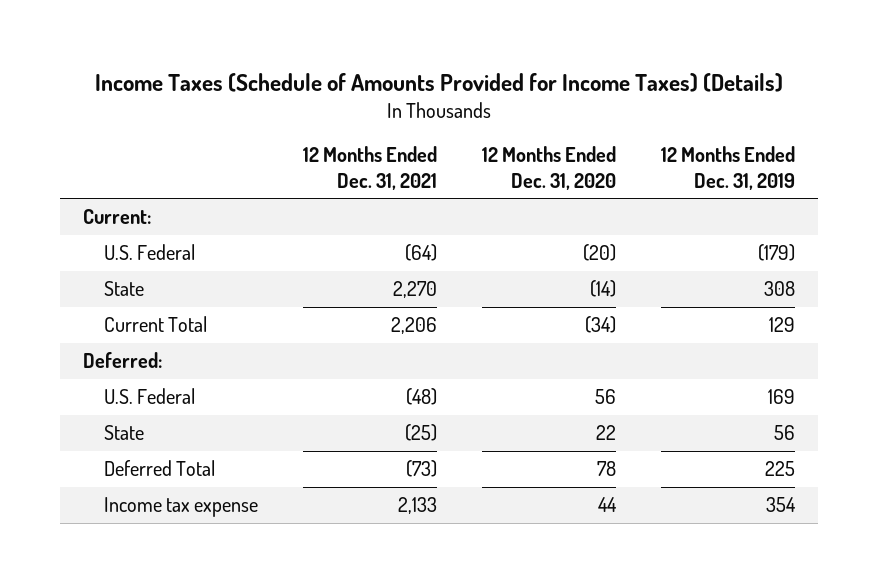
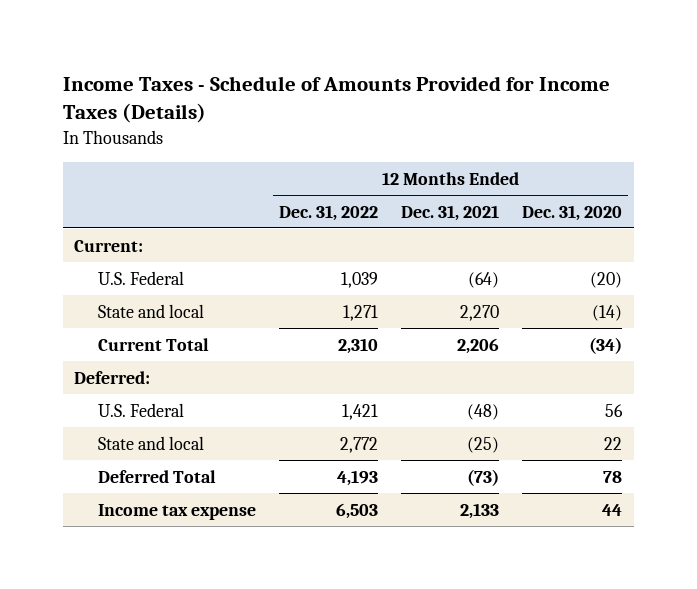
- Income Taxes (Schedule of Amounts Provided for Income Taxes) (Details)
+ Income Taxes - Schedule of Amounts Provided for Income Taxes (Details)
- | 12 Months Ended Dec. 31, 2021 | 12 Months Ended Dec. 31, 2020 | 12 Months Ended Dec. 31, 2019
+ | 12 Months Ended Dec. 31, 2022 | 12 Months Ended Dec. 31, 2021 | 12 Months Ended Dec. 31, 2020
- State | 2,270 | (14) | 308
+ State and local | 1,271 | 2,270 | (14)
- State | (25) | 22 | 56
+ State and local | 2,772 | (25) | 22

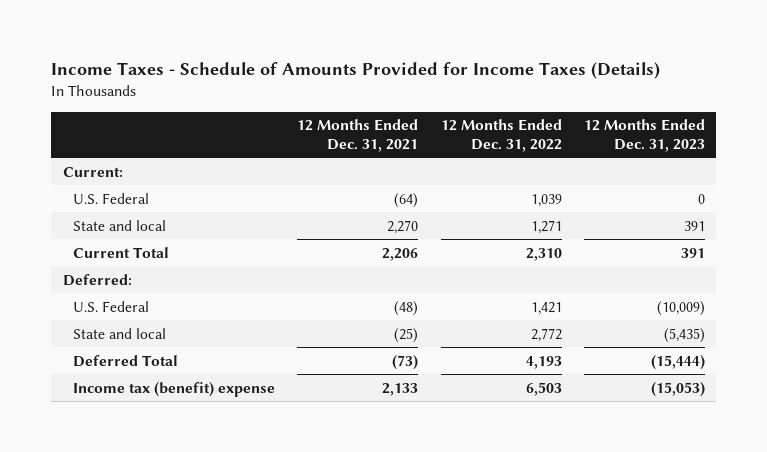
- | 12 Months Ended Dec. 31, 2022 | 12 Months Ended Dec. 31, 2021 | 12 Months Ended Dec. 31, 2020
+ | 12 Months Ended Dec. 31, 2021 | 12 Months Ended Dec. 31, 2022 | 12 Months Ended Dec. 31, 2023
- Income tax expense | 6,503 | 2,133 | 44
+ Income tax (benefit) expense | 2,133 | 6,503 | (15,053)

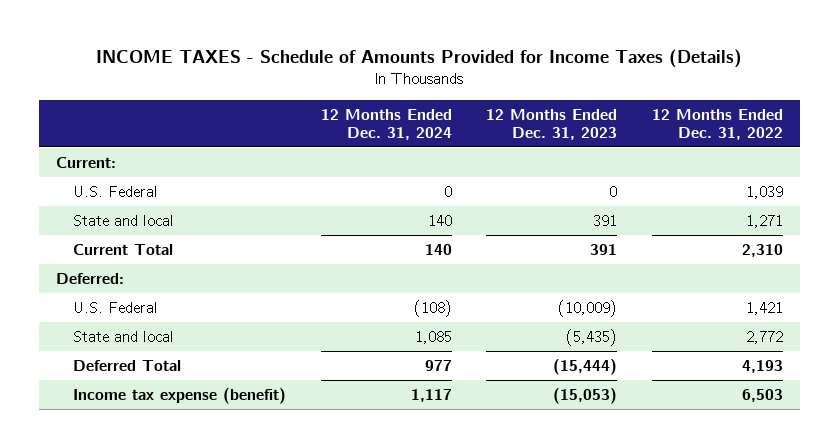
- Income Taxes - Schedule of Amounts Provided for Income Taxes (Details)
+ INCOME TAXES - Schedule of Amounts Provided for Income Taxes (Details)
- | 12 Months Ended Dec. 31, 2021 | 12 Months Ended Dec. 31, 2022 | 12 Months Ended Dec. 31, 2023
+ | 12 Months Ended Dec. 31, 2024 | 12 Months Ended Dec. 31, 2023 | 12 Months Ended Dec. 31, 2022
- Income tax (benefit) expense | 2,133 | 6,503 | (15,053)
+ Income tax expense (benefit) | 1,117 | (15,053) | 6,503

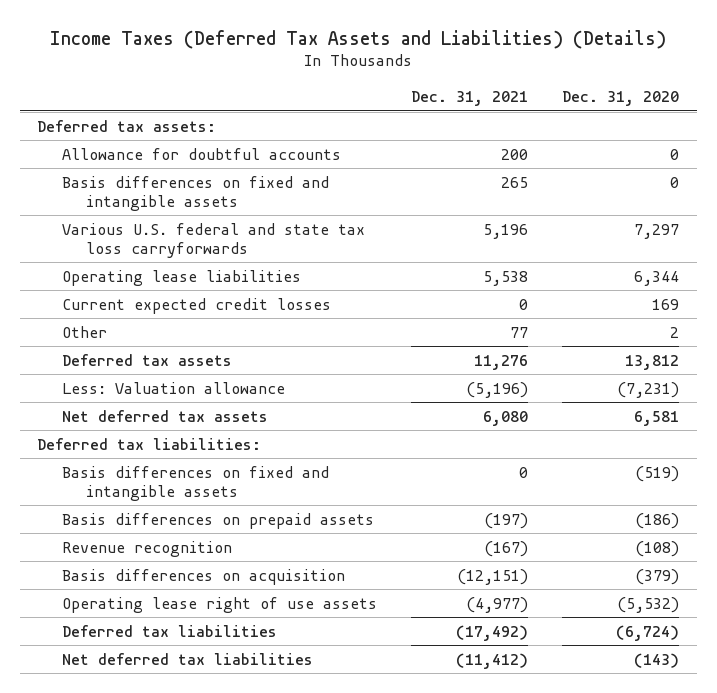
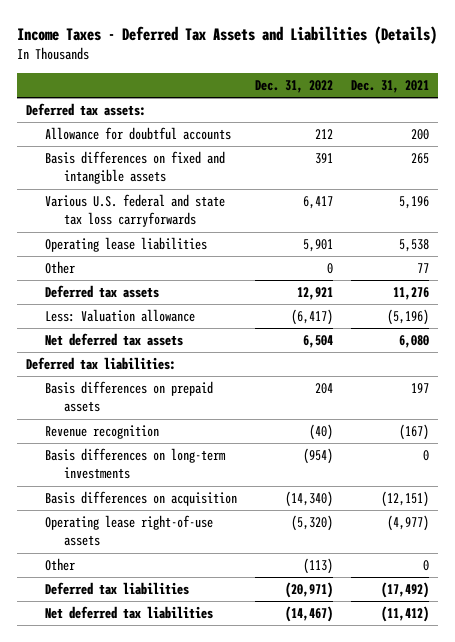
- Income Taxes (Deferred Tax Assets and Liabilities) (Details)
+ Income Taxes - Deferred Tax Assets and Liabilities (Details)
- | Dec. 31, 2021 | Dec. 31, 2020
+ | Dec. 31, 2022 | Dec. 31, 2021
- Current expected credit losses | 0 | 169
- Basis differences on fixed and intangible assets | 0 | (519)
- Basis differences on prepaid assets | (197) | (186)
+ Basis differences on prepaid assets | 204 | 197
+ Basis differences on long-term investments | (954) | 0
- Operating lease right of use assets | (4,977) | (5,532)
+ Operating lease right-of-use assets | (5,320) | (4,977)
+ Other | (113) | 0

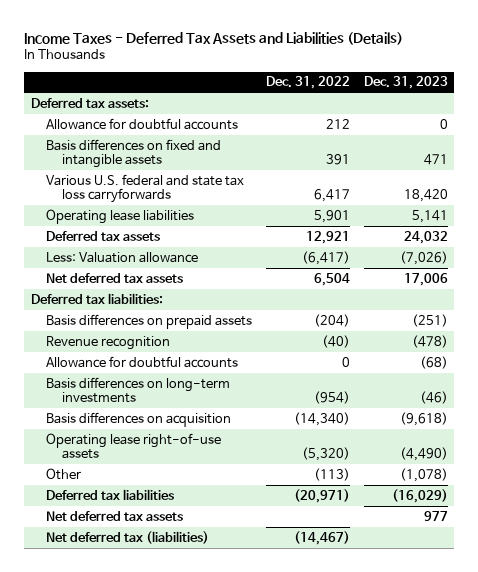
- | Dec. 31, 2022 | Dec. 31, 2021
+ | Dec. 31, 2022 | Dec. 31, 2023
- Other | 0 | 77
- Basis differences on prepaid assets | 204 | 197
+ Basis differences on prepaid assets | (204) | (251)
+ Allowance for doubtful accounts | 0 | (68)
- Net deferred tax liabilities | (14,467) | (11,412)
+ Net deferred tax assets | | 977
+ Net deferred tax (liabilities) | (14,467) |

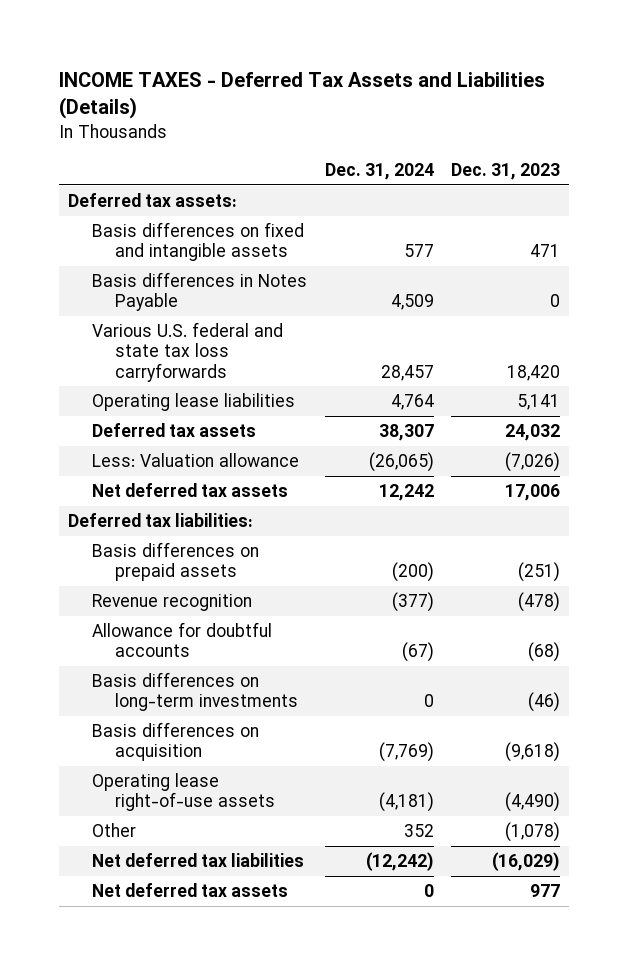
- Income Taxes - Deferred Tax Assets and Liabilities (Details)
+ INCOME TAXES - Deferred Tax Assets and Liabilities (Details)
- | Dec. 31, 2022 | Dec. 31, 2023
+ | Dec. 31, 2024 | Dec. 31, 2023
- Allowance for doubtful accounts | 212 | 0
+ Basis differences in Notes Payable | 4,509 | 0
- Deferred tax liabilities | (20,971) | (16,029)
+ Net deferred tax liabilities | (12,242) | (16,029)
- Net deferred tax (liabilities) | (14,467) |

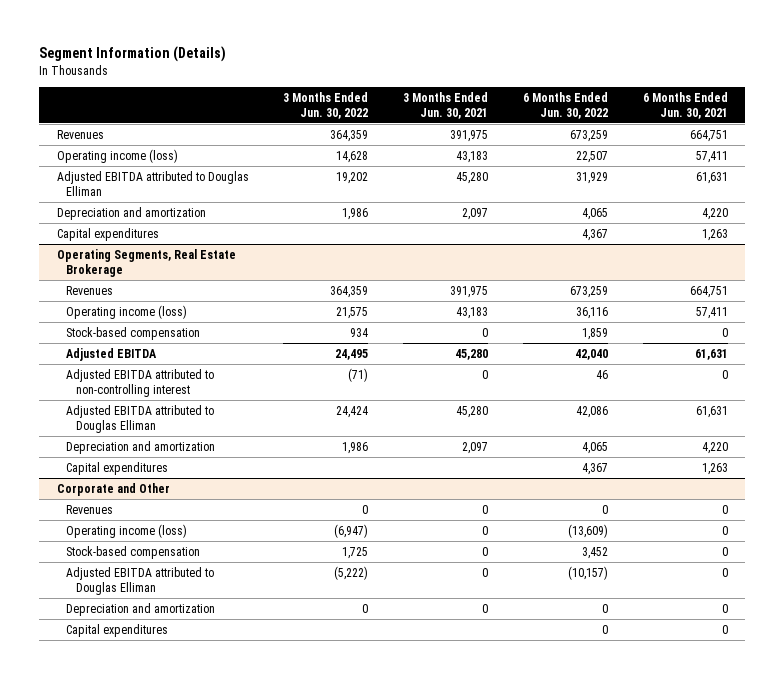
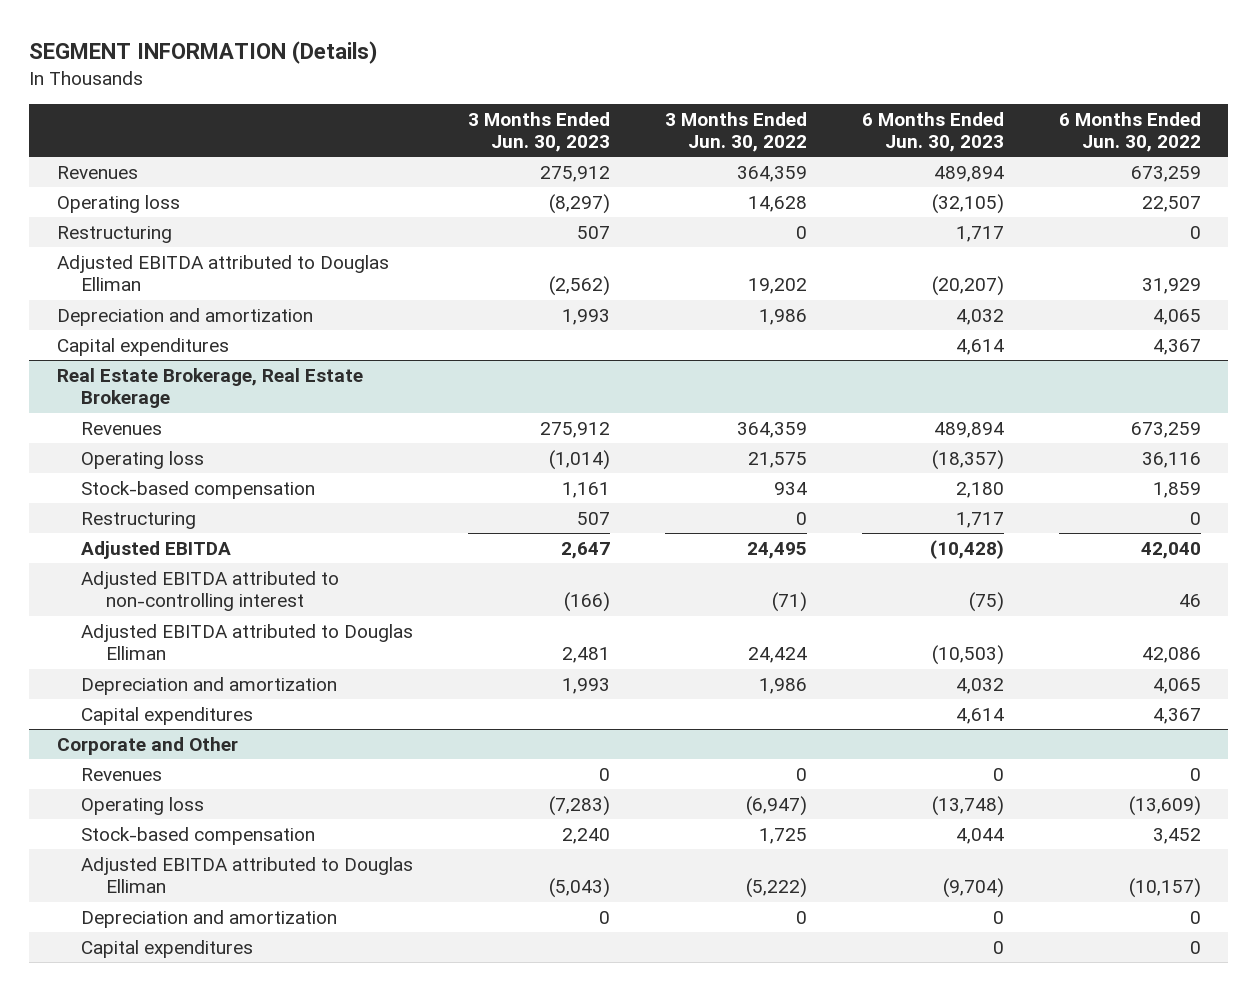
- Segment Information (Details)
+ SEGMENT INFORMATION (Details)
- | 3 Months Ended Jun. 30, 2022 | 3 Months Ended Jun. 30, 2021 | 6 Months Ended Jun. 30, 2022 | 6 Months Ended Jun. 30, 2021
+ | 3 Months Ended Jun. 30, 2023 | 3 Months Ended Jun. 30, 2022 | 6 Months Ended Jun. 30, 2023 | 6 Months Ended Jun. 30, 2022
- Operating income (loss) | 14,628 | 43,183 | 22,507 | 57,411
+ Operating loss | (8,297) | 14,628 | (32,105) | 22,507
+ Restructuring | 507 | 0 | 1,717 | 0
- Operating Segments, Real Estate Brokerage
+ Real Estate Brokerage, Real Estate Brokerage
- Operating income (loss) | 21,575 | 43,183 | 36,116 | 57,411
+ Operating loss | (1,014) | 21,575 | (18,357) | 36,116
+ Restructuring | 507 | 0 | 1,717 | 0
@ Corporate and Other
- Operating income (loss) | (6,947) | 0 | (13,609) | 0
+ Operating loss | (7,283) | (6,947) | (13,748) | (13,609)

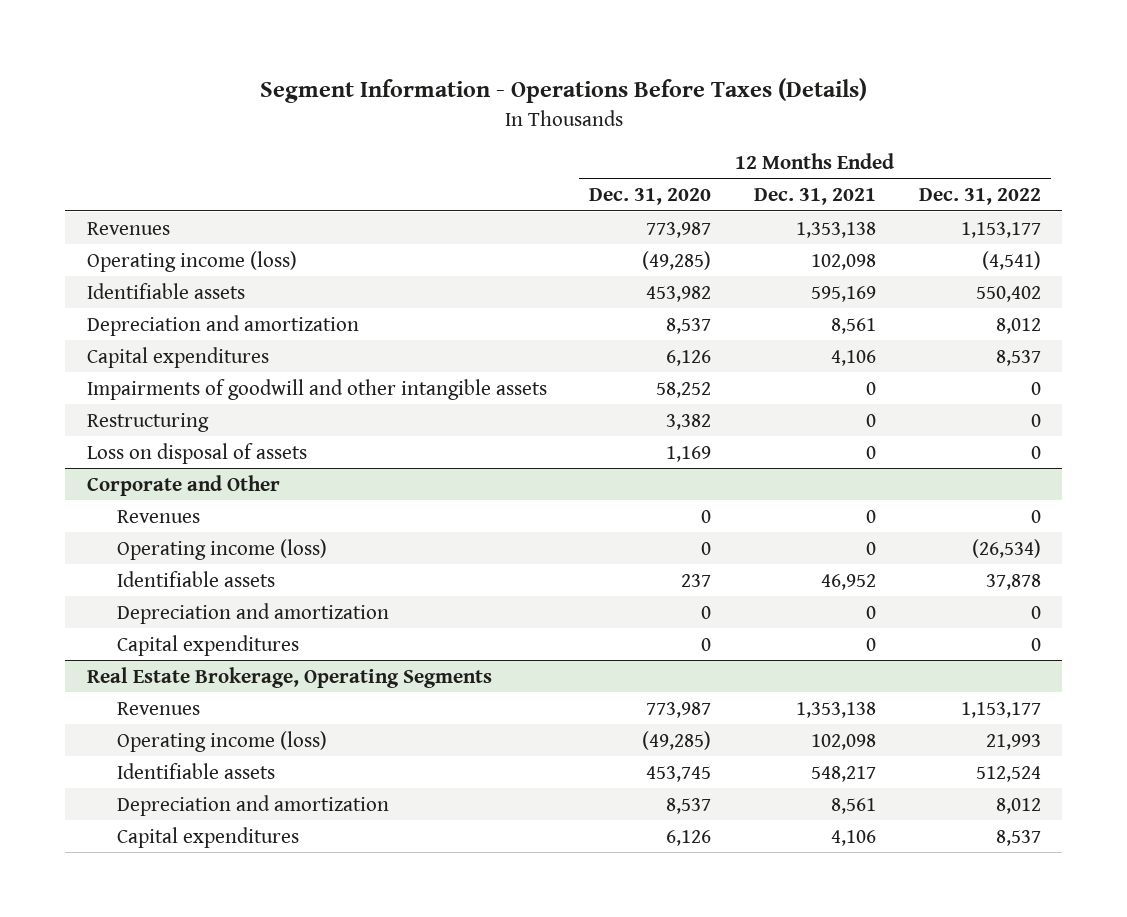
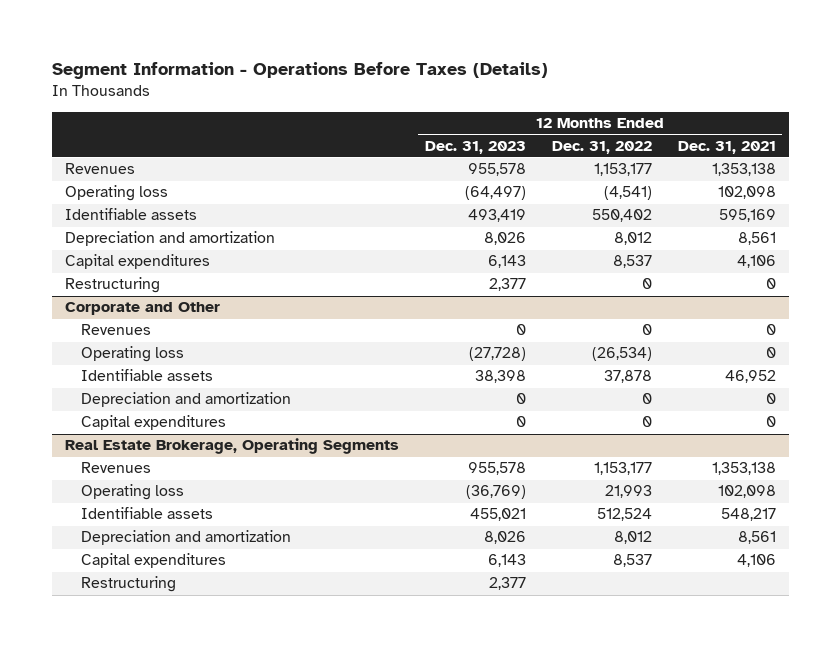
- | 12 Months Ended Dec. 31, 2020 | 12 Months Ended Dec. 31, 2021 | 12 Months Ended Dec. 31, 2022
+ | 12 Months Ended Dec. 31, 2023 | 12 Months Ended Dec. 31, 2022 | 12 Months Ended Dec. 31, 2021
- Operating income (loss) | (49,285) | 102,098 | (4,541)
+ Operating loss | (64,497) | (4,541) | 102,098
- Impairments of goodwill and other intangible assets | 58,252 | 0 | 0
- Loss on disposal of assets | 1,169 | 0 | 0
@ Corporate and Other
- Operating income (loss) | 0 | 0 | (26,534)
+ Operating loss | (27,728) | (26,534) | 0
@ Real Estate Brokerage, Operating Segments
- Operating income (loss) | (49,285) | 102,098 | 21,993
+ Operating loss | (36,769) | 21,993 | 102,098
+ Restructuring | 2,377 | |

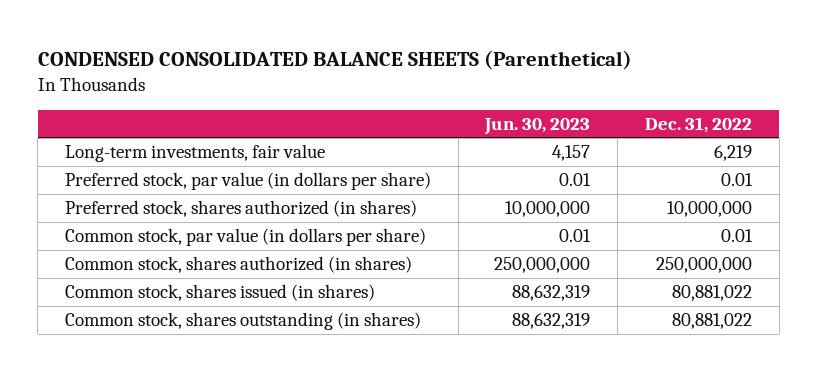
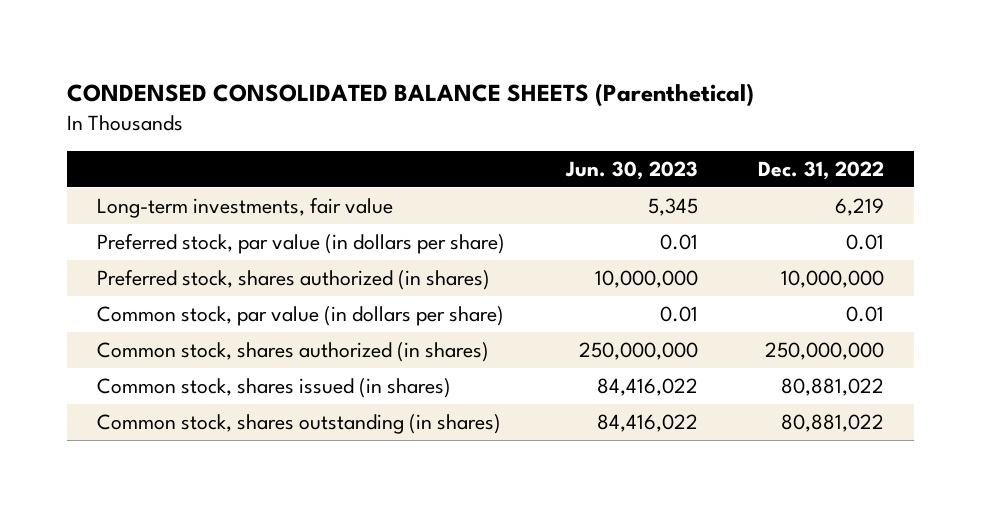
- Long-term investments, fair value | 4,157 | 6,219
+ Long-term investments, fair value | 5,345 | 6,219
- Common stock, shares issued (in shares) | 88,632,319 | 80,881,022
- Common stock, shares outstanding (in shares) | 88,632,319 | 80,881,022
+ Common stock, shares issued (in shares) | 84,416,022 | 80,881,022
+ Common stock, shares outstanding (in shares) | 84,416,022 | 80,881,022

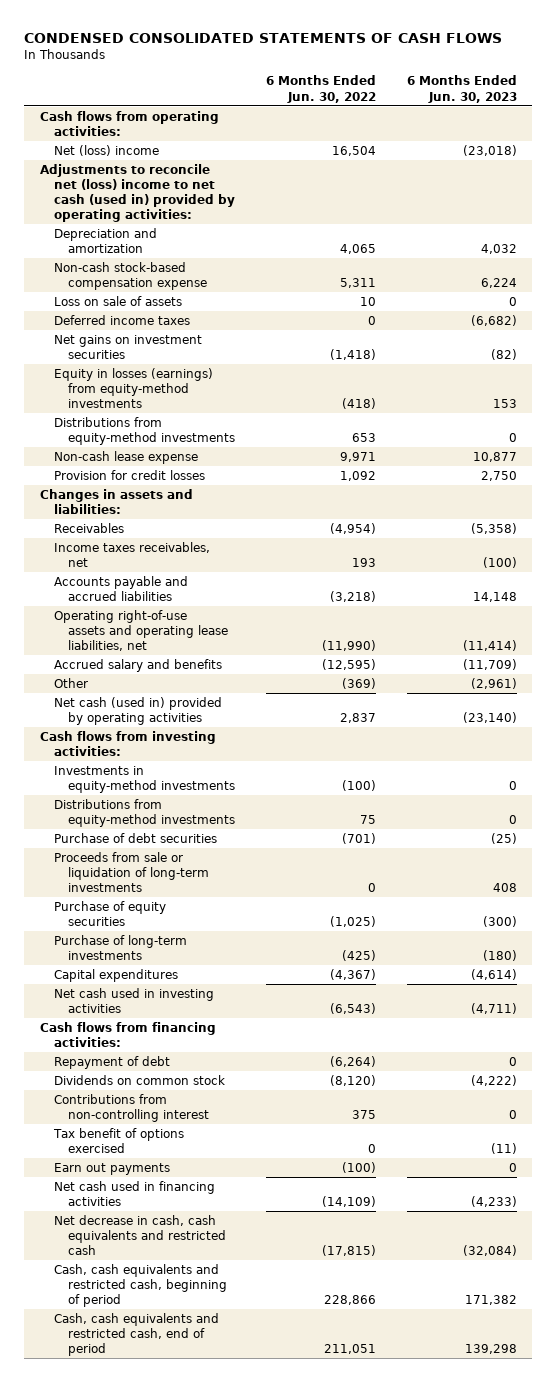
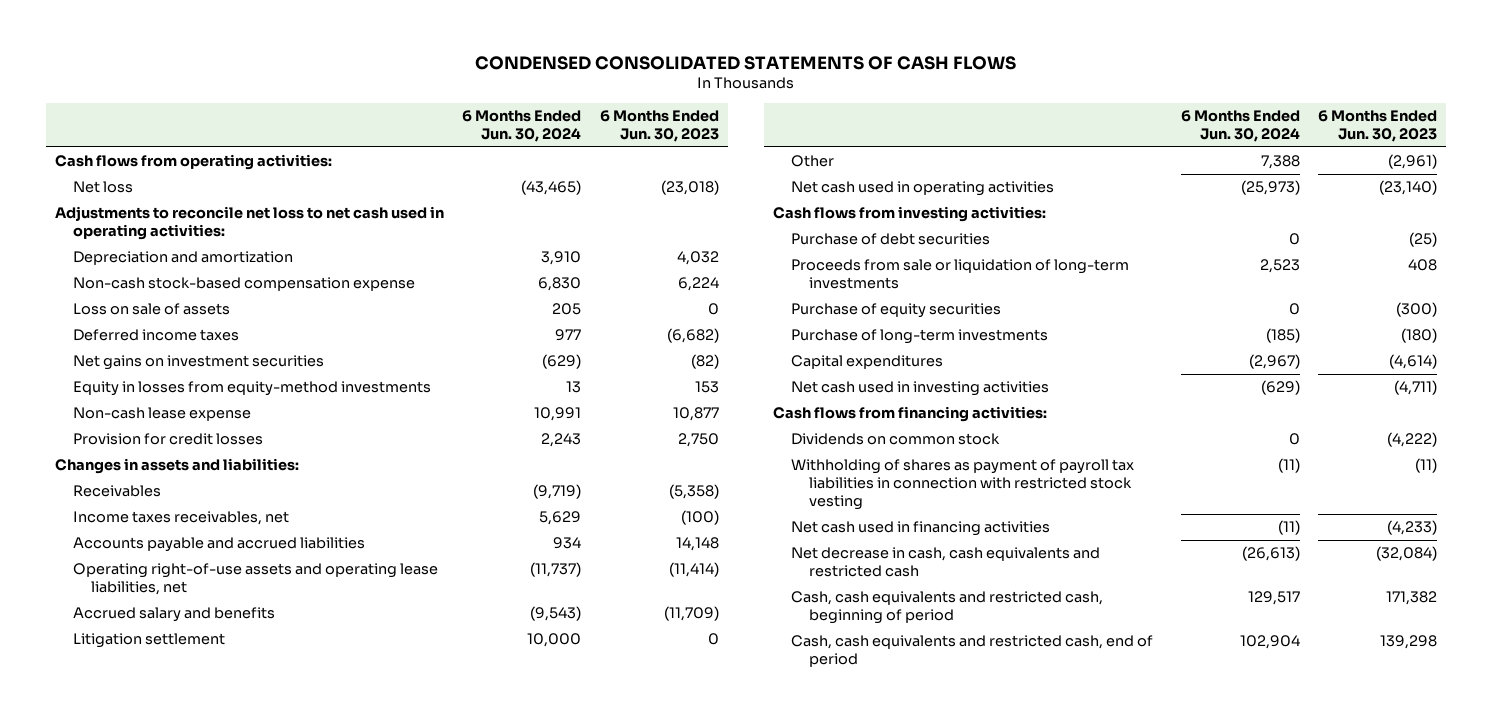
- | 6 Months Ended Jun. 30, 2022 | 6 Months Ended Jun. 30, 2023
+ | 6 Months Ended Jun. 30, 2024 | 6 Months Ended Jun. 30, 2023
- Net (loss) income | 16,504 | (23,018)
- Adjustments to reconcile net (loss) income to net cash (used in) provided by operating activities:
+ Net loss | (43,465) | (23,018)
+ Adjustments to reconcile net loss to net cash used in operating activities:
- Equity in losses (earnings) from equity-method investments | (418) | 153
- Distributions from equity-method investments | 653 | 0
+ Equity in losses from equity-method investments | 13 | 153
+ Litigation settlement | 10,000 | 0
- Net cash (used in) provided by operating activities | 2,837 | (23,140)
+ Net cash used in operating activities | (25,973) | (23,140)
- Investments in equity-method investments | (100) | 0
- Distributions from equity-method investments | 75 | 0
- Repayment of debt | (6,264) | 0
- Contributions from non-controlling interest | 375 | 0
- Tax benefit of options exercised | 0 | (11)
- Earn out payments | (100) | 0
+ Withholding of shares as payment of payroll tax liabilities in connection with restricted stock vesting | (11) | (11)

